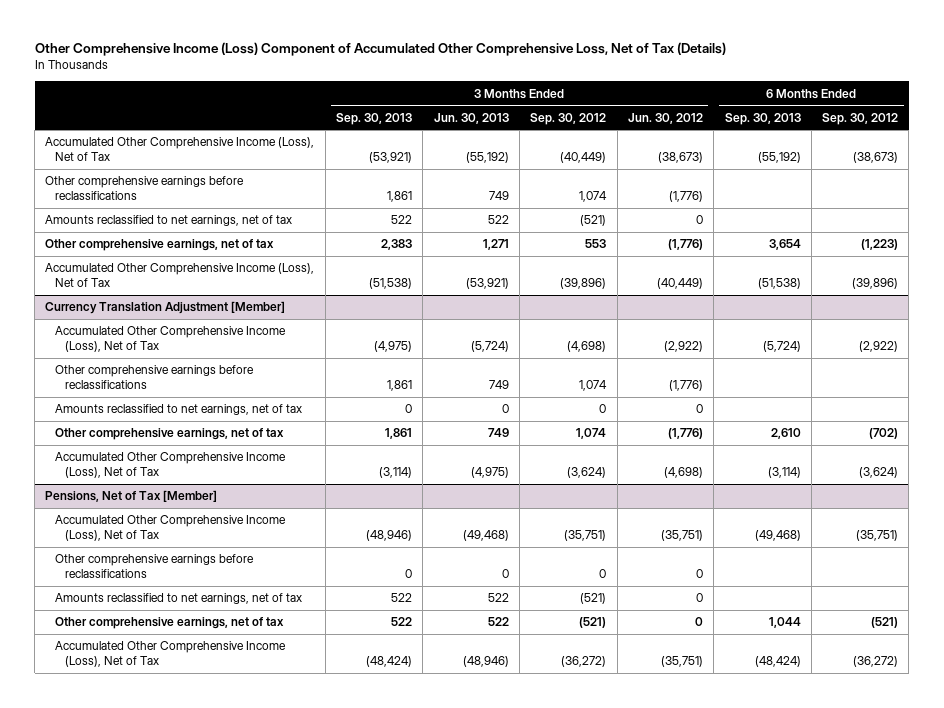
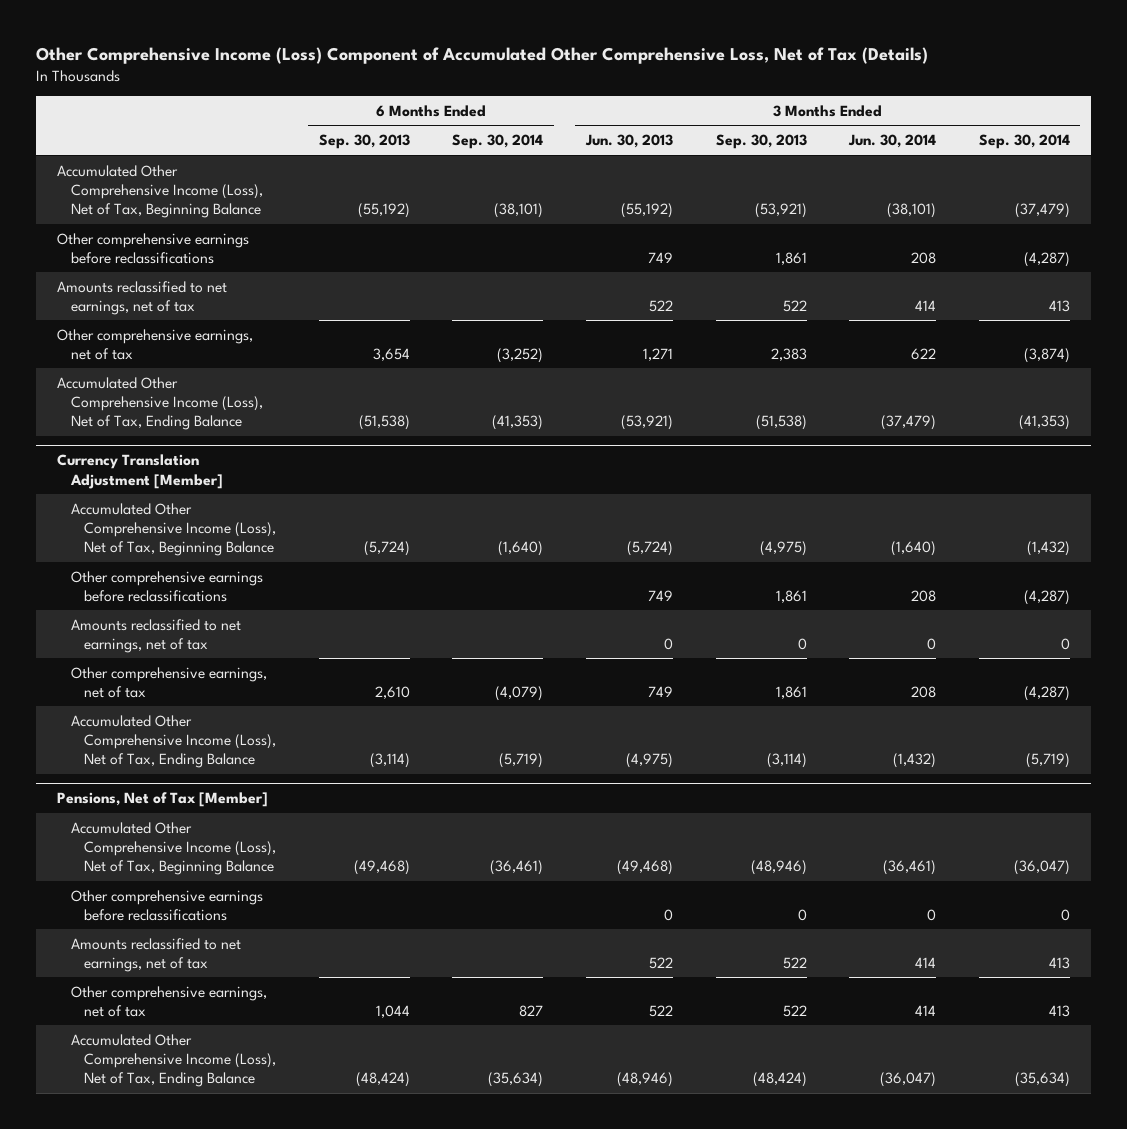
- | 3 Months Ended Sep. 30, 2013 | 3 Months Ended Jun. 30, 2013 | 3 Months Ended Sep. 30, 2012 | 3 Months Ended Jun. 30, 2012 | 6 Months Ended Sep. 30, 2013 | 6 Months Ended Sep. 30, 2012
+ | 6 Months Ended Sep. 30, 2013 | 6 Months Ended Sep. 30, 2014 | 3 Months Ended Jun. 30, 2013 | 3 Months Ended Sep. 30, 2013 | 3 Months Ended Jun. 30, 2014 | 3 Months Ended Sep. 30, 2014
- Accumulated Other Comprehensive Income (Loss), Net of Tax | (53,921) | (55,192) | (40,449) | (38,673) | (55,192) | (38,673)
+ Accumulated Other Comprehensive Income (Loss), Net of Tax, Beginning Balance | (55,192) | (38,101) | (55,192) | (53,921) | (38,101) | (37,479)
- Accumulated Other Comprehensive Income (Loss), Net of Tax | (51,538) | (53,921) | (39,896) | (40,449) | (51,538) | (39,896)
+ Accumulated Other Comprehensive Income (Loss), Net of Tax, Ending Balance | (51,538) | (41,353) | (53,921) | (51,538) | (37,479) | (41,353)
@ Currency Translation Adjustment [Member]
- Accumulated Other Comprehensive Income (Loss), Net of Tax | (4,975) | (5,724) | (4,698) | (2,922) | (5,724) | (2,922)
+ Accumulated Other Comprehensive Income (Loss), Net of Tax, Beginning Balance | (5,724) | (1,640) | (5,724) | (4,975) | (1,640) | (1,432)
- Accumulated Other Comprehensive Income (Loss), Net of Tax | (3,114) | (4,975) | (3,624) | (4,698) | (3,114) | (3,624)
+ Accumulated Other Comprehensive Income (Loss), Net of Tax, Ending Balance | (3,114) | (5,719) | (4,975) | (3,114) | (1,432) | (5,719)
@ Pensions, Net of Tax [Member]
- Accumulated Other Comprehensive Income (Loss), Net of Tax | (48,946) | (49,468) | (35,751) | (35,751) | (49,468) | (35,751)
+ Accumulated Other Comprehensive Income (Loss), Net of Tax, Beginning Balance | (49,468) | (36,461) | (49,468) | (48,946) | (36,461) | (36,047)
- Accumulated Other Comprehensive Income (Loss), Net of Tax | (48,424) | (48,946) | (36,272) | (35,751) | (48,424) | (36,272)
+ Accumulated Other Comprehensive Income (Loss), Net of Tax, Ending Balance | (48,424) | (35,634) | (48,946) | (48,424) | (36,047) | (35,634)

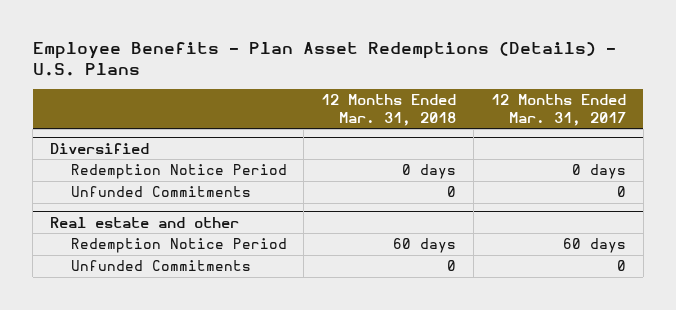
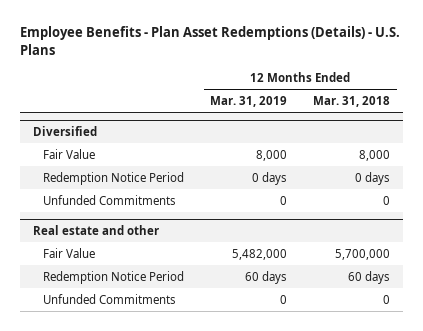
- | 12 Months Ended Mar. 31, 2018 | 12 Months Ended Mar. 31, 2017
+ | 12 Months Ended Mar. 31, 2019 | 12 Months Ended Mar. 31, 2018
@ Diversified
+ Fair Value | 8,000 | 8,000
@ Real estate and other
+ Fair Value | 5,482,000 | 5,700,000

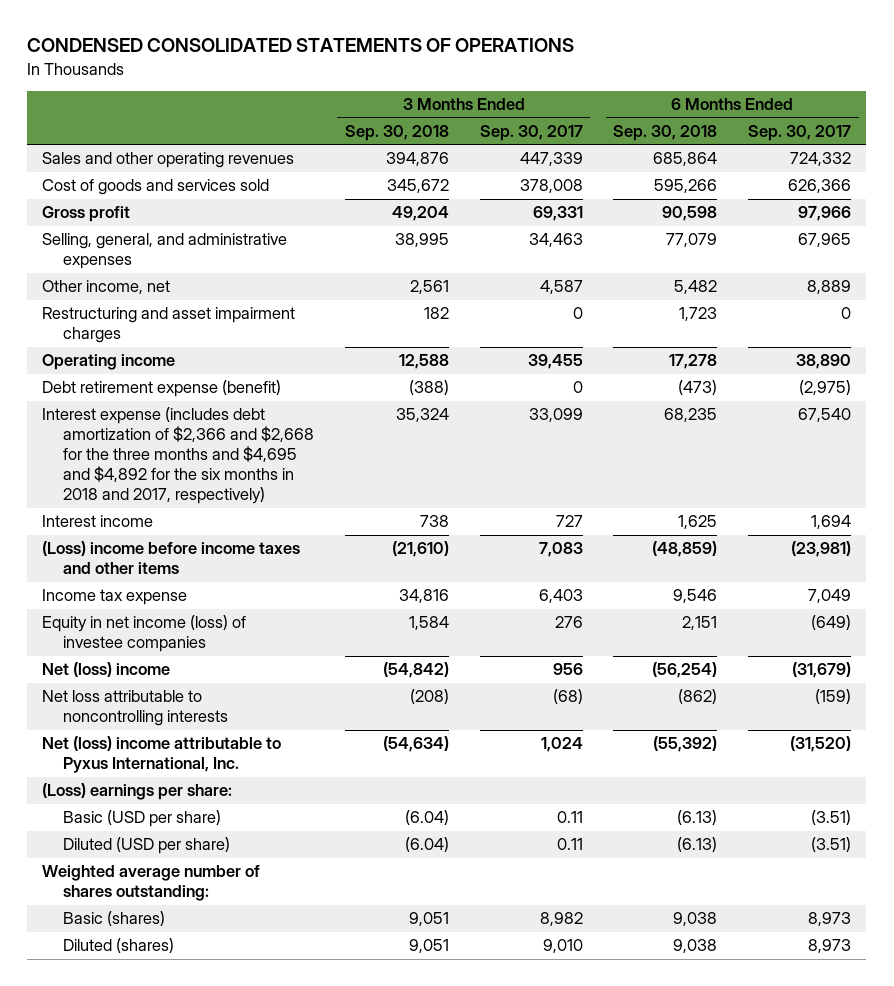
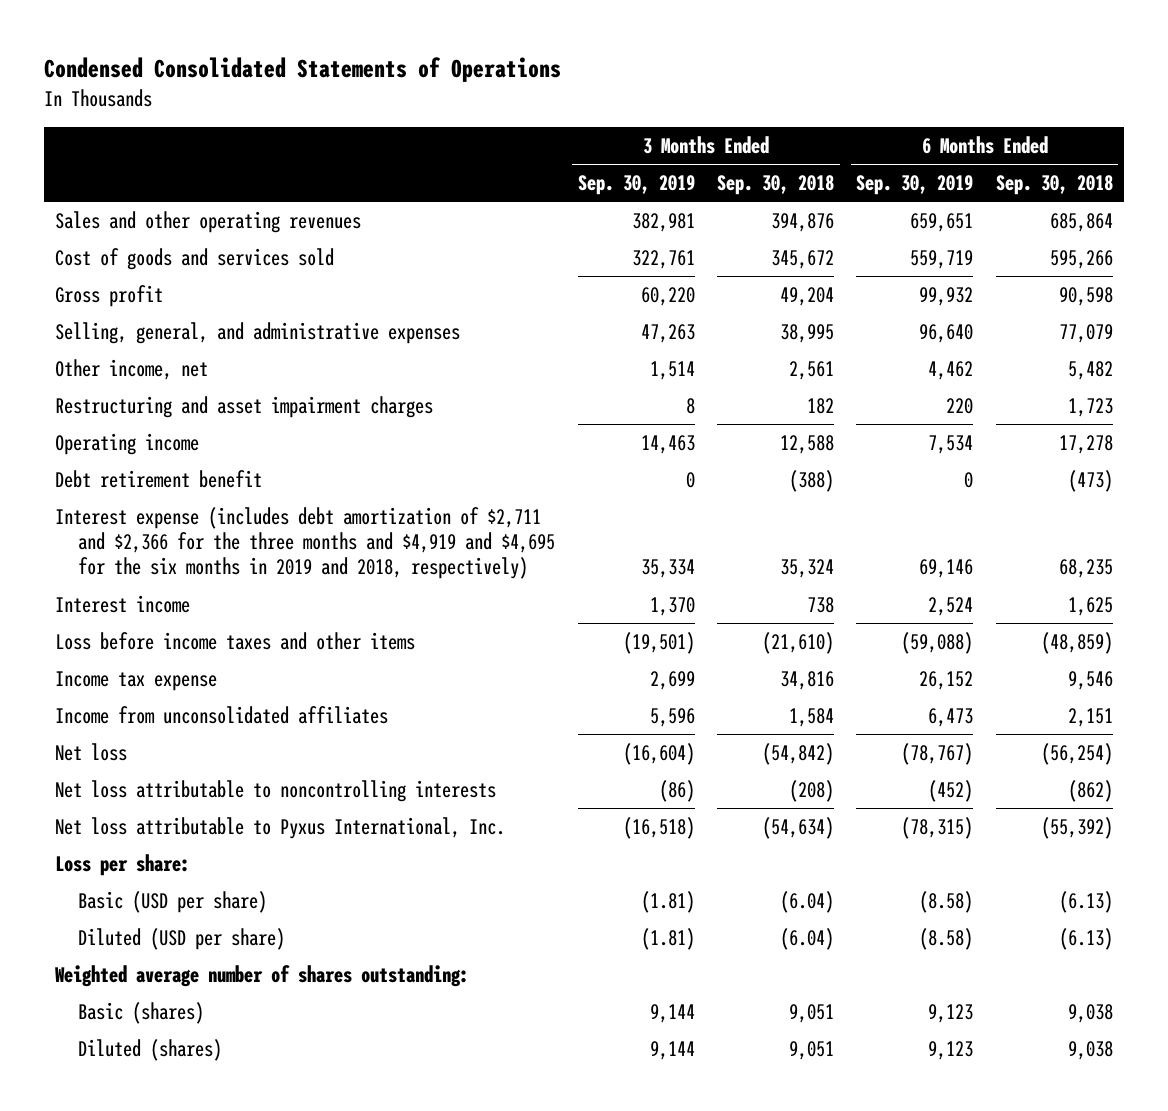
- CONDENSED CONSOLIDATED STATEMENTS OF OPERATIONS
+ Condensed Consolidated Statements of Operations
- | 3 Months Ended Sep. 30, 2018 | 3 Months Ended Sep. 30, 2017 | 6 Months Ended Sep. 30, 2018 | 6 Months Ended Sep. 30, 2017
+ | 3 Months Ended Sep. 30, 2019 | 3 Months Ended Sep. 30, 2018 | 6 Months Ended Sep. 30, 2019 | 6 Months Ended Sep. 30, 2018
- Debt retirement expense (benefit) | (388) | 0 | (473) | (2,975)
- Interest expense (includes debt amortization of $2,366 and $2,668 for the three months and $4,695 and $4,892 for the six months in 2018 and 2017, respectively) | 35,324 | 33,099 | 68,235 | 67,540
+ Debt retirement benefit | 0 | (388) | 0 | (473)
+ Interest expense (includes debt amortization of $2,711 and $2,366 for the three months and $4,919 and $4,695 for the six months in 2019 and 2018, respectively) | 35,334 | 35,324 | 69,146 | 68,235
- (Loss) income before income taxes and other items | (21,610) | 7,083 | (48,859) | (23,981)
+ Loss before income taxes and other items | (19,501) | (21,610) | (59,088) | (48,859)
- Equity in net income (loss) of investee companies | 1,584 | 276 | 2,151 | (649)
- Net (loss) income | (54,842) | 956 | (56,254) | (31,679)
+ Income from unconsolidated affiliates | 5,596 | 1,584 | 6,473 | 2,151
+ Net loss | (16,604) | (54,842) | (78,767) | (56,254)
- Net (loss) income attributable to Pyxus International, Inc. | (54,634) | 1,024 | (55,392) | (31,520)
- (Loss) earnings per share:
+ Net loss attributable to Pyxus International, Inc. | (16,518) | (54,634) | (78,315) | (55,392)
+ Loss per share:

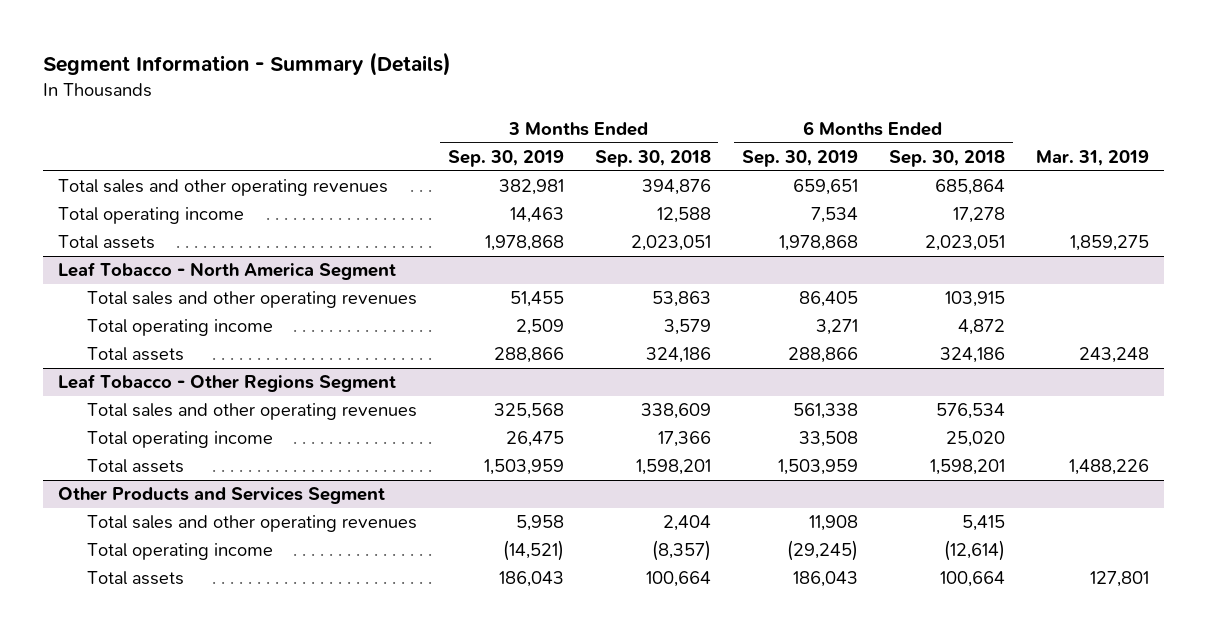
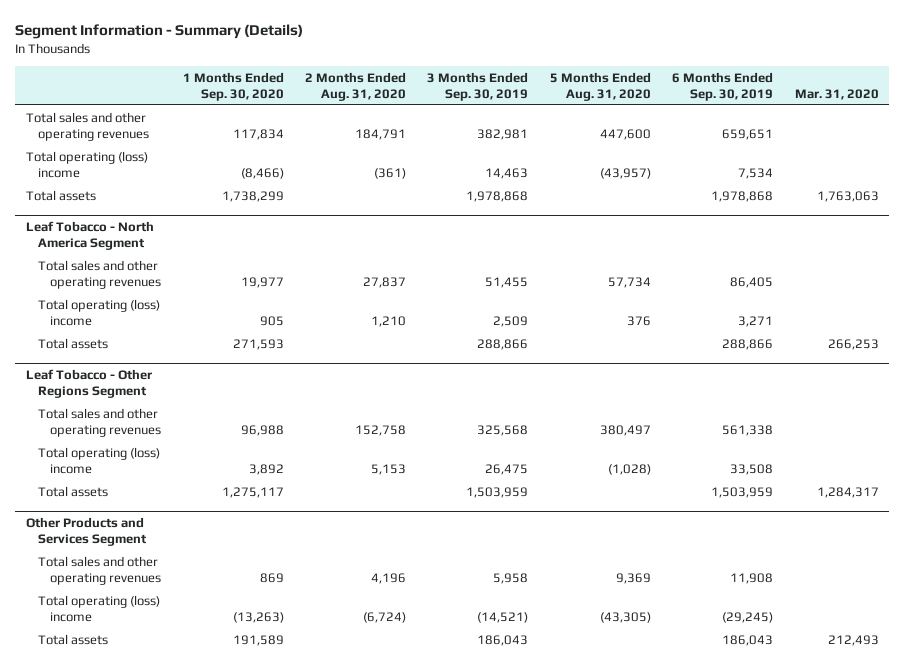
- | 3 Months Ended Sep. 30, 2019 | 3 Months Ended Sep. 30, 2018 | 6 Months Ended Sep. 30, 2019 | 6 Months Ended Sep. 30, 2018 | Mar. 31, 2019
+ | 1 Months Ended Sep. 30, 2020 | 2 Months Ended Aug. 31, 2020 | 3 Months Ended Sep. 30, 2019 | 5 Months Ended Aug. 31, 2020 | 6 Months Ended Sep. 30, 2019 | Mar. 31, 2020
- Total operating income | 14,463 | 12,588 | 7,534 | 17,278 |
+ Total operating (loss) income | (8,466) | (361) | 14,463 | (43,957) | 7,534 |
@ Leaf Tobacco - North America Segment
- Total operating income | 2,509 | 3,579 | 3,271 | 4,872 |
+ Total operating (loss) income | 905 | 1,210 | 2,509 | 376 | 3,271 |
@ Leaf Tobacco - Other Regions Segment
- Total operating income | 26,475 | 17,366 | 33,508 | 25,020 |
+ Total operating (loss) income | 3,892 | 5,153 | 26,475 | (1,028) | 33,508 |
@ Other Products and Services Segment
- Total operating income | (14,521) | (8,357) | (29,245) | (12,614) |
+ Total operating (loss) income | (13,263) | (6,724) | (14,521) | (43,305) | (29,245) |

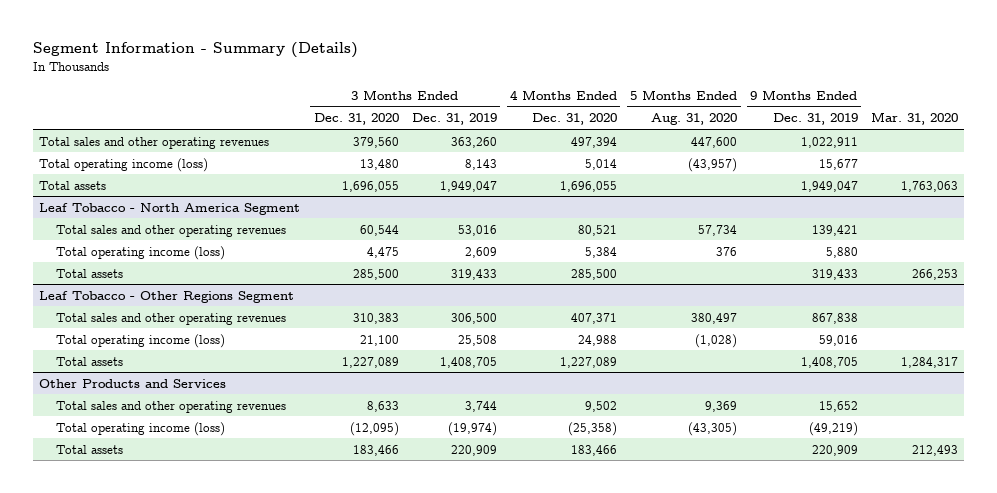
- | 1 Months Ended Sep. 30, 2020 | 2 Months Ended Aug. 31, 2020 | 3 Months Ended Sep. 30, 2019 | 5 Months Ended Aug. 31, 2020 | 6 Months Ended Sep. 30, 2019 | Mar. 31, 2020
+ | 3 Months Ended Dec. 31, 2020 | 3 Months Ended Dec. 31, 2019 | 4 Months Ended Dec. 31, 2020 | 5 Months Ended Aug. 31, 2020 | 9 Months Ended Dec. 31, 2019 | Mar. 31, 2020
- Total operating (loss) income | (8,466) | (361) | 14,463 | (43,957) | 7,534 |
+ Total operating income (loss) | 13,480 | 8,143 | 5,014 | (43,957) | 15,677 |
@ Leaf Tobacco - North America Segment
- Total operating (loss) income | 905 | 1,210 | 2,509 | 376 | 3,271 |
+ Total operating income (loss) | 4,475 | 2,609 | 5,384 | 376 | 5,880 |
@ Leaf Tobacco - Other Regions Segment
- Total operating (loss) income | 3,892 | 5,153 | 26,475 | (1,028) | 33,508 |
+ Total operating income (loss) | 21,100 | 25,508 | 24,988 | (1,028) | 59,016 |
- Other Products and Services Segment
+ Other Products and Services
- Total operating (loss) income | (13,263) | (6,724) | (14,521) | (43,305) | (29,245) |
+ Total operating income (loss) | (12,095) | (19,974) | (25,358) | (43,305) | (49,219) |

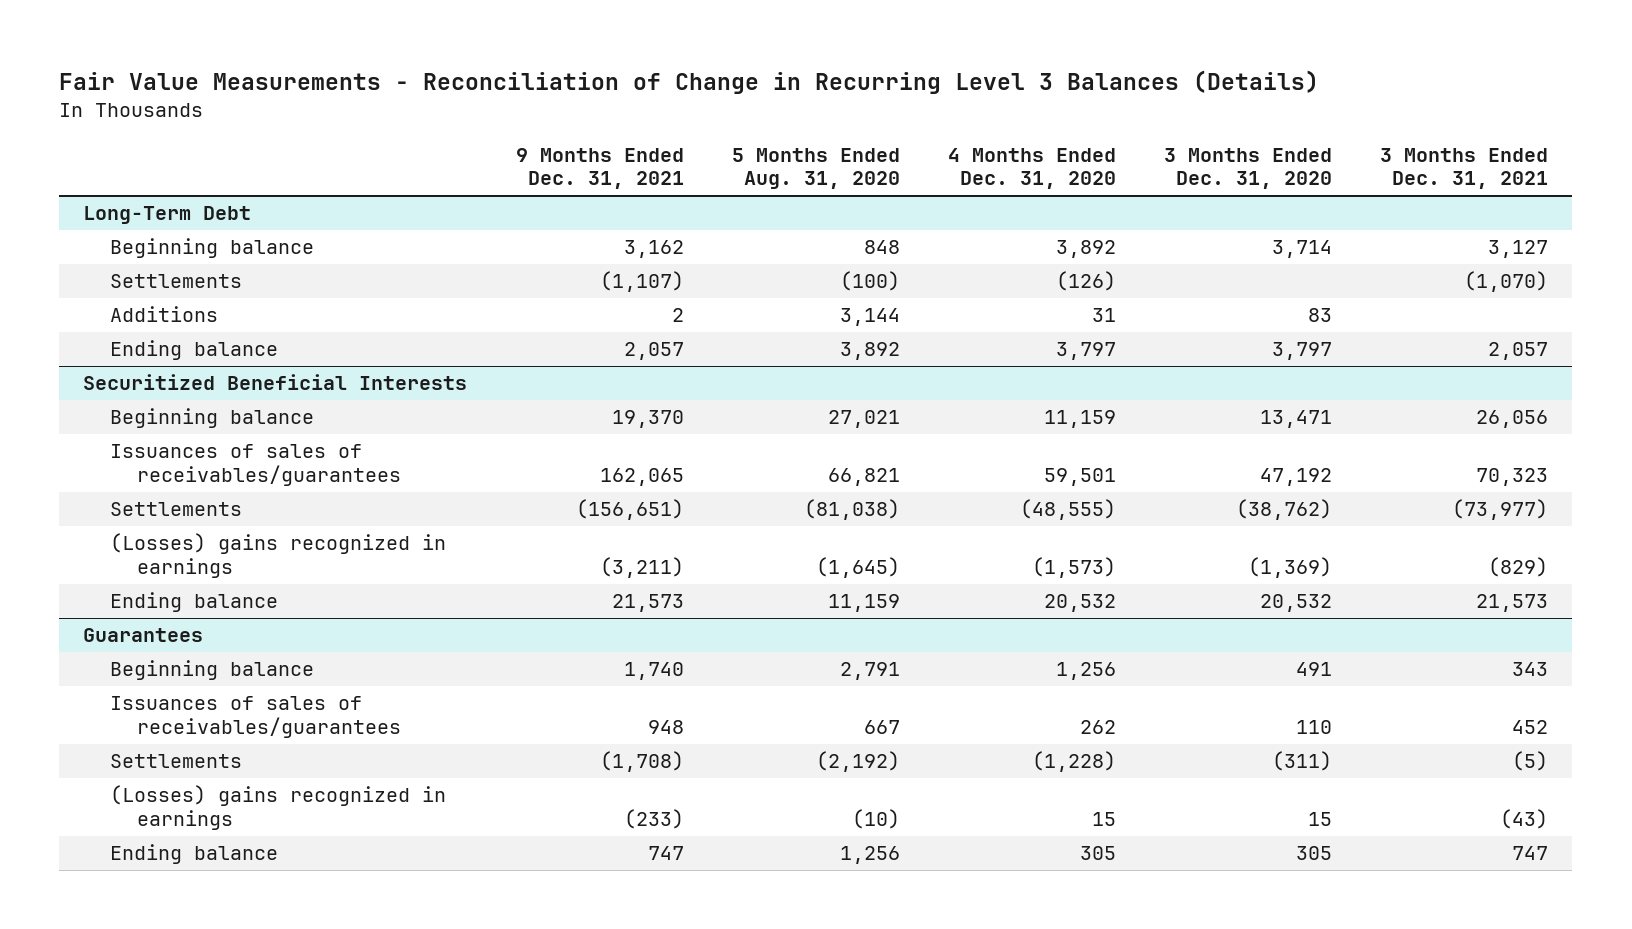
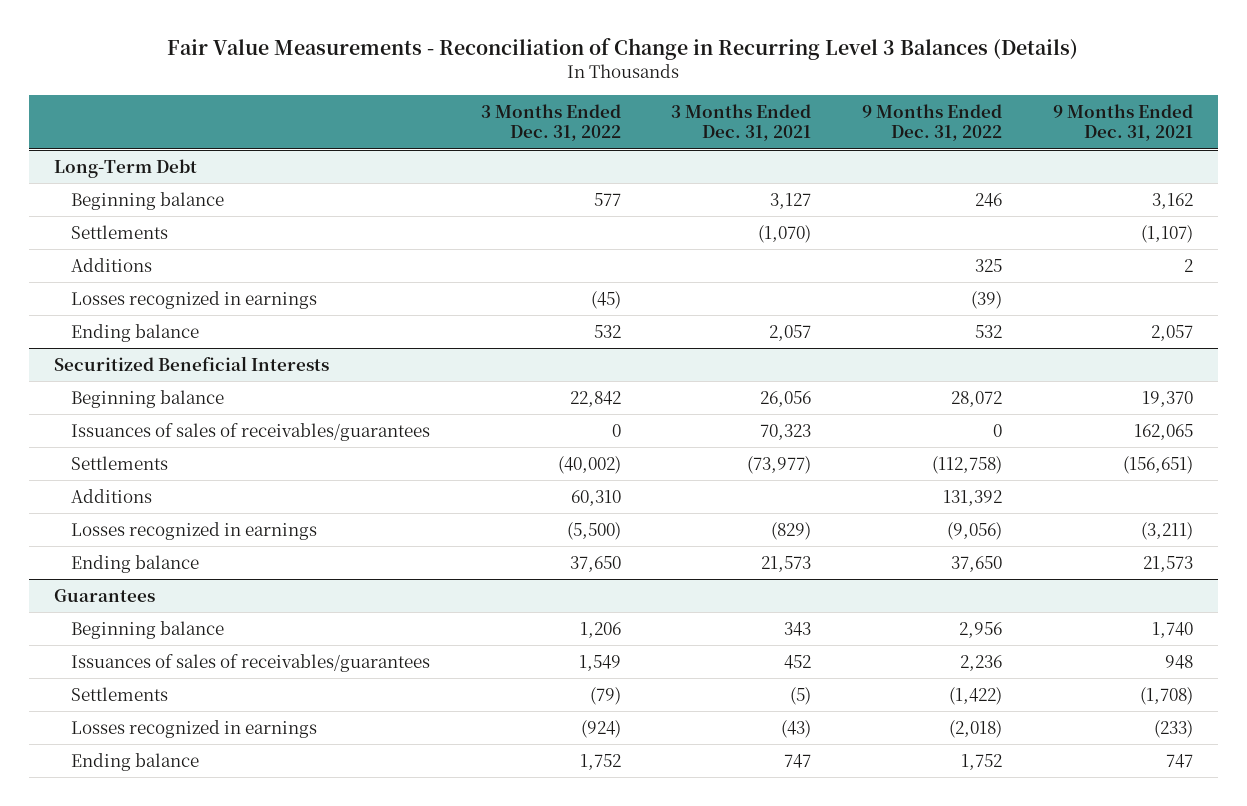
- | 9 Months Ended Dec. 31, 2021 | 5 Months Ended Aug. 31, 2020 | 4 Months Ended Dec. 31, 2020 | 3 Months Ended Dec. 31, 2020 | 3 Months Ended Dec. 31, 2021
+ | 3 Months Ended Dec. 31, 2022 | 3 Months Ended Dec. 31, 2021 | 9 Months Ended Dec. 31, 2022 | 9 Months Ended Dec. 31, 2021
@ Long-Term Debt
+ Losses recognized in earnings | (45) | | (39) |
@ Securitized Beneficial Interests
- (Losses) gains recognized in earnings | (3,211) | (1,645) | (1,573) | (1,369) | (829)
+ Additions | 60,310 | | 131,392 |
+ Losses recognized in earnings | (5,500) | (829) | (9,056) | (3,211)
@ Guarantees
- (Losses) gains recognized in earnings | (233) | (10) | 15 | 15 | (43)
+ Losses recognized in earnings | (924) | (43) | (2,018) | (233)

